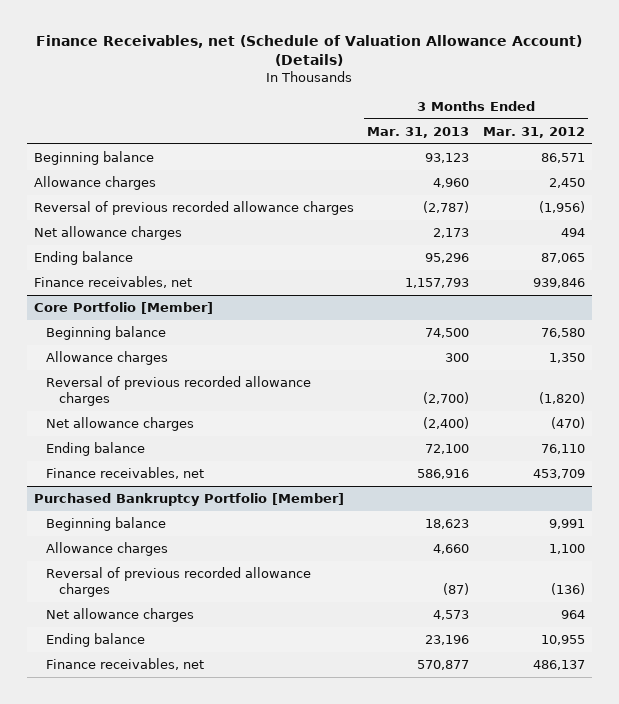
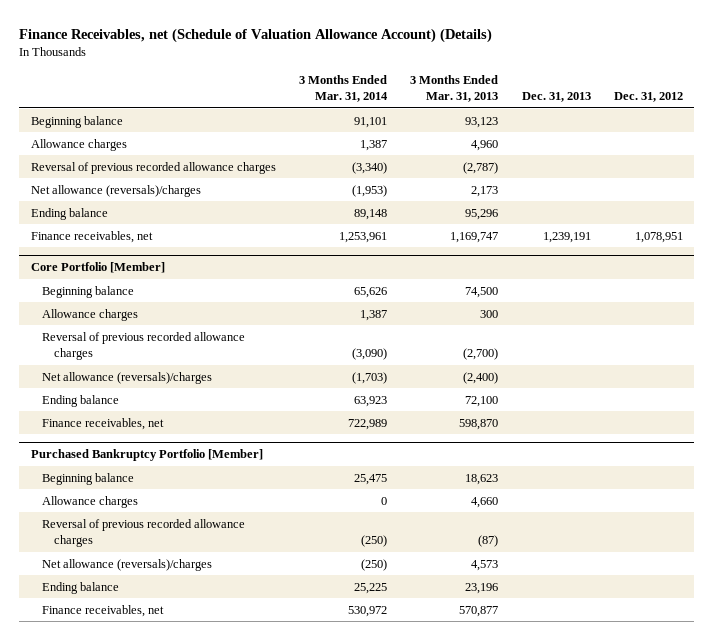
- | 3 Months Ended Mar. 31, 2013 | 3 Months Ended Mar. 31, 2012
+ | 3 Months Ended Mar. 31, 2014 | 3 Months Ended Mar. 31, 2013 | Dec. 31, 2013 | Dec. 31, 2012
- Net allowance charges | 2,173 | 494
+ Net allowance (reversals)/charges | (1,953) | 2,173 | |
- Finance receivables, net | 1,157,793 | 939,846
+ Finance receivables, net | 1,253,961 | 1,169,747 | 1,239,191 | 1,078,951
@ Core Portfolio [Member]
- Net allowance charges | (2,400) | (470)
+ Net allowance (reversals)/charges | (1,703) | (2,400) | |
- Finance receivables, net | 586,916 | 453,709
+ Finance receivables, net | 722,989 | 598,870 | |
@ Purchased Bankruptcy Portfolio [Member]
- Net allowance charges | 4,573 | 964
+ Net allowance (reversals)/charges | (250) | 4,573 | |

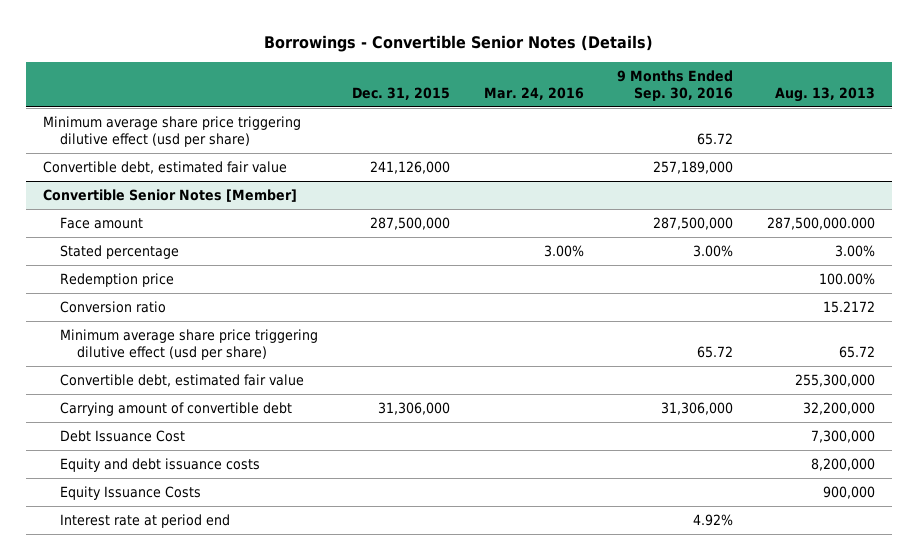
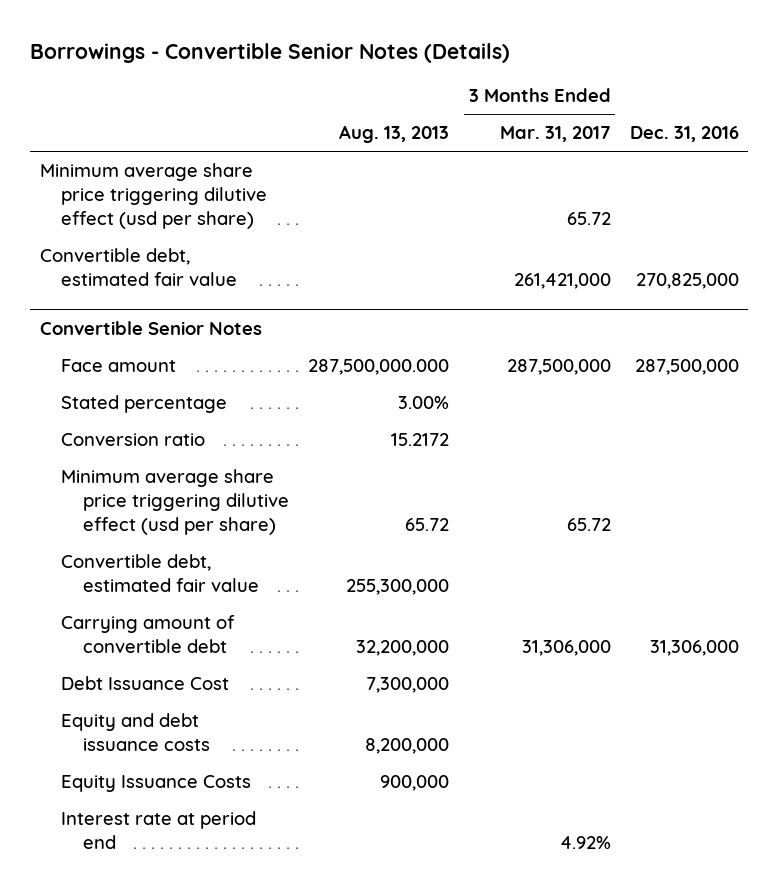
- | Dec. 31, 2015 | Mar. 24, 2016 | 9 Months Ended Sep. 30, 2016 | Aug. 13, 2013
+ | Aug. 13, 2013 | 3 Months Ended Mar. 31, 2017 | Dec. 31, 2016
- Convertible Senior Notes [Member]
+ Convertible Senior Notes
- Redemption price | | | | 100.00%

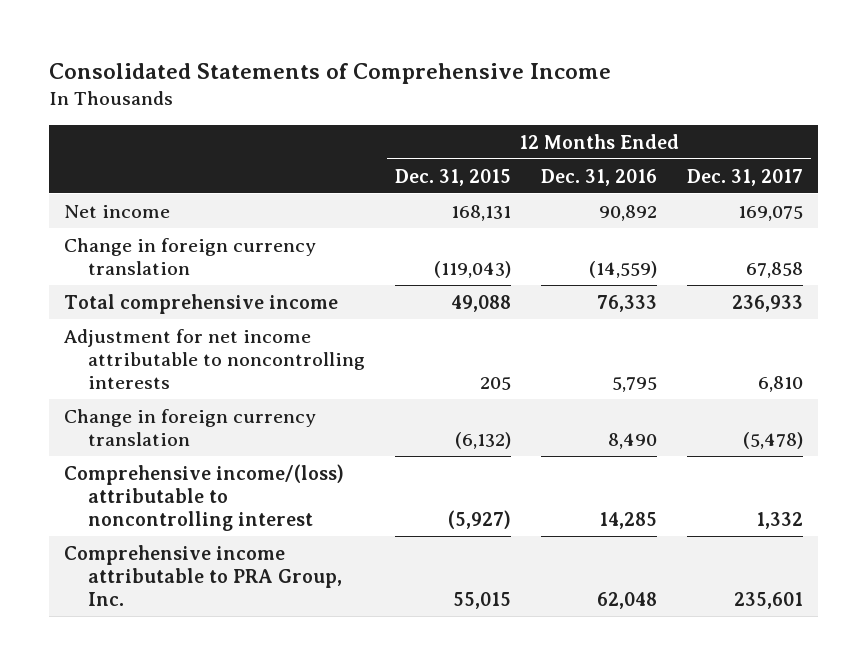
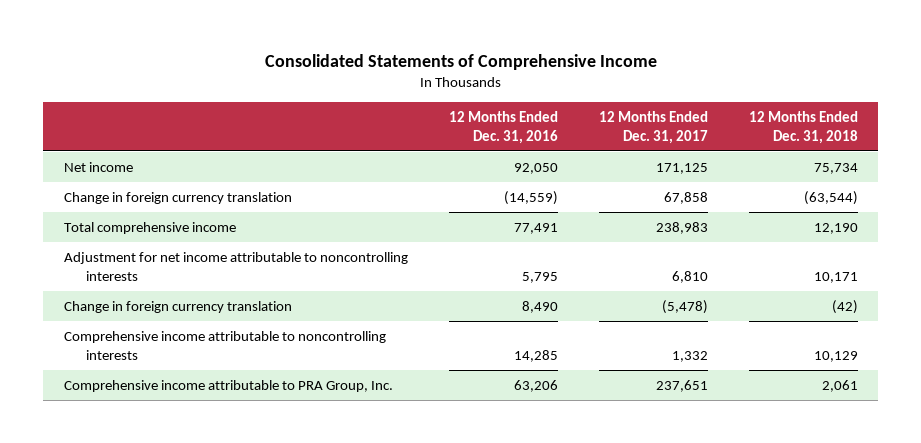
- | 12 Months Ended Dec. 31, 2015 | 12 Months Ended Dec. 31, 2016 | 12 Months Ended Dec. 31, 2017
+ | 12 Months Ended Dec. 31, 2016 | 12 Months Ended Dec. 31, 2017 | 12 Months Ended Dec. 31, 2018
- Net income | 168,131 | 90,892 | 169,075
+ Net income | 92,050 | 171,125 | 75,734
- Total comprehensive income | 49,088 | 76,333 | 236,933
+ Total comprehensive income | 77,491 | 238,983 | 12,190
- Comprehensive income/(loss) attributable to noncontrolling interest | (5,927) | 14,285 | 1,332
- Comprehensive income attributable to PRA Group, Inc. | 55,015 | 62,048 | 235,601
+ Comprehensive income attributable to noncontrolling interests | 14,285 | 1,332 | 10,129
+ Comprehensive income attributable to PRA Group, Inc. | 63,206 | 237,651 | 2,061

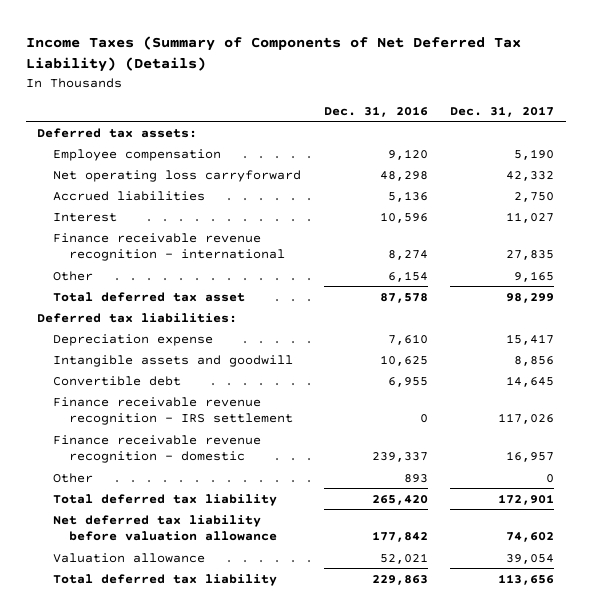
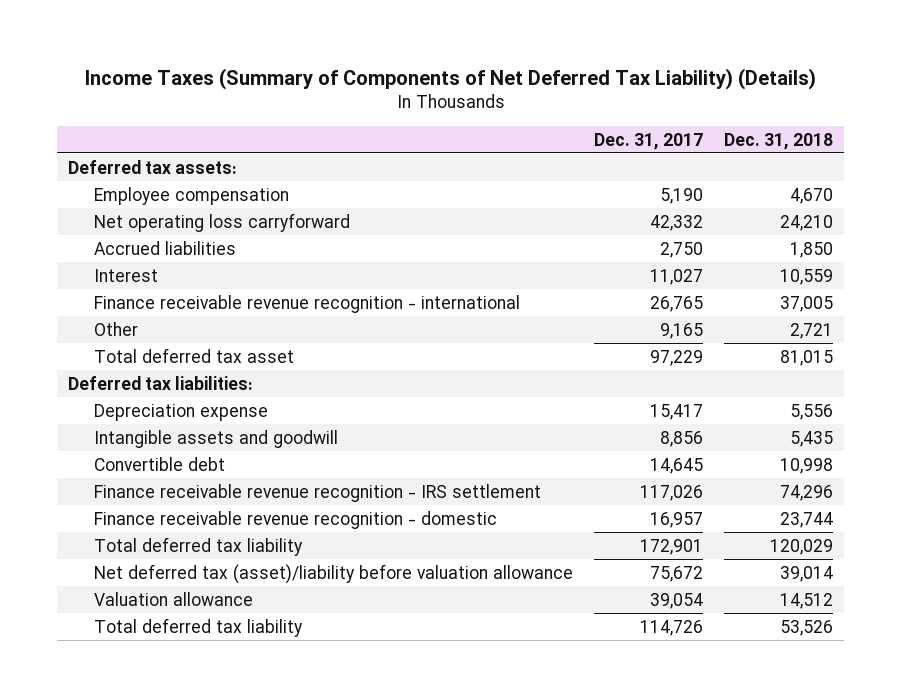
- | Dec. 31, 2016 | Dec. 31, 2017
+ | Dec. 31, 2017 | Dec. 31, 2018
- Finance receivable revenue recognition - international | 8,274 | 27,835
+ Finance receivable revenue recognition - international | 26,765 | 37,005
- Total deferred tax asset | 87,578 | 98,299
+ Total deferred tax asset | 97,229 | 81,015
- Other | 893 | 0
- Net deferred tax liability before valuation allowance | 177,842 | 74,602
+ Net deferred tax (asset)/liability before valuation allowance | 75,672 | 39,014
- Total deferred tax liability | 229,863 | 113,656
+ Total deferred tax liability | 114,726 | 53,526

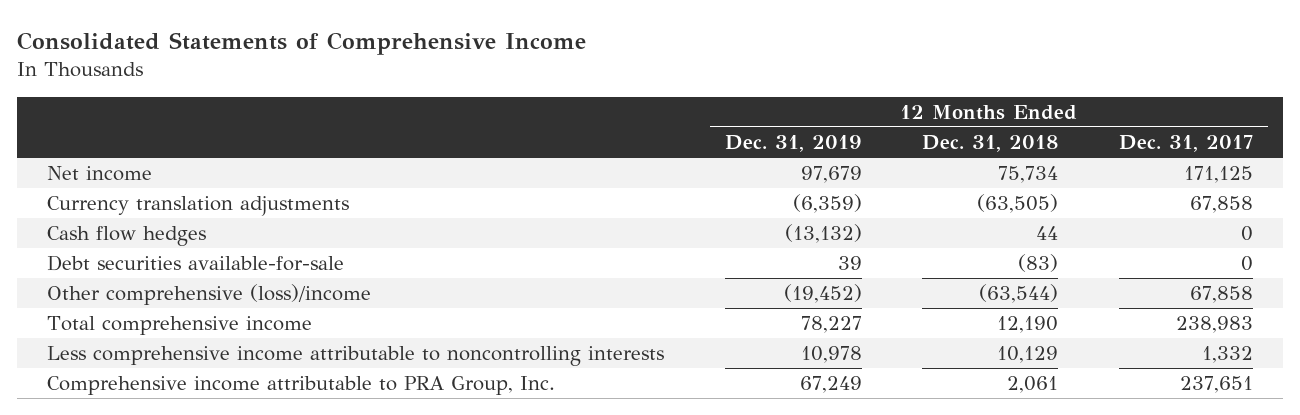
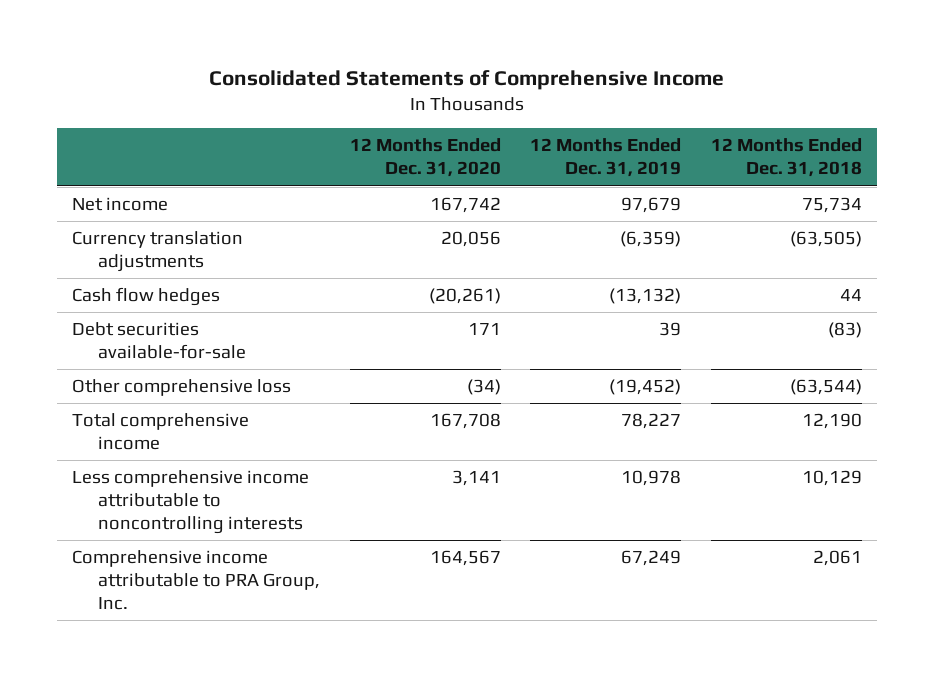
- | 12 Months Ended Dec. 31, 2019 | 12 Months Ended Dec. 31, 2018 | 12 Months Ended Dec. 31, 2017
+ | 12 Months Ended Dec. 31, 2020 | 12 Months Ended Dec. 31, 2019 | 12 Months Ended Dec. 31, 2018
- Other comprehensive (loss)/income | (19,452) | (63,544) | 67,858
+ Other comprehensive loss | (34) | (19,452) | (63,544)

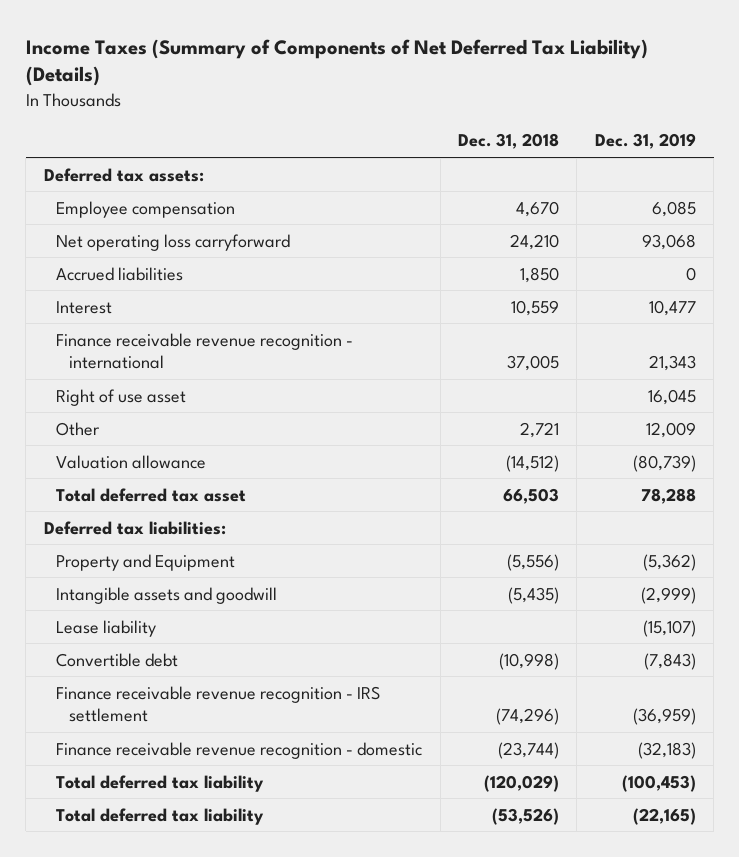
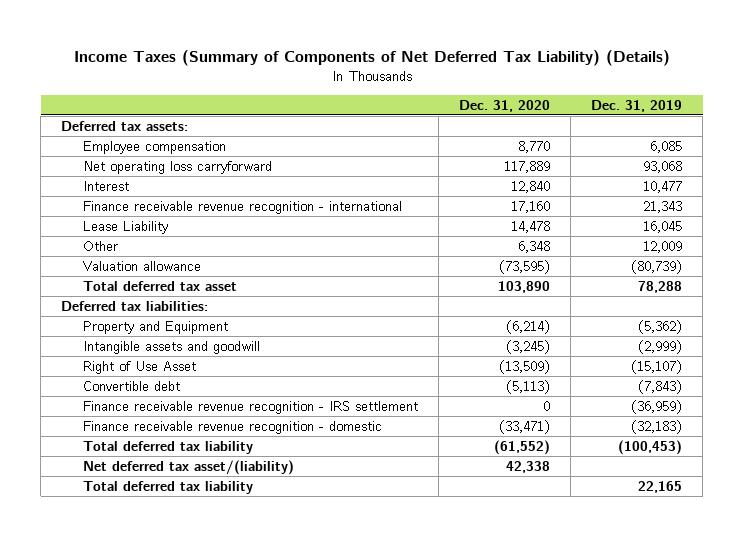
- | Dec. 31, 2018 | Dec. 31, 2019
+ | Dec. 31, 2020 | Dec. 31, 2019
- Accrued liabilities | 1,850 | 0
- Right of use asset | | 16,045
+ Lease Liability | 14,478 | 16,045
- Lease liability | | (15,107)
+ Right of Use Asset | (13,509) | (15,107)
- Total deferred tax liability | (53,526) | (22,165)
+ Net deferred tax asset/(liability) | 42,338 |
+ Total deferred tax liability | | 22,165

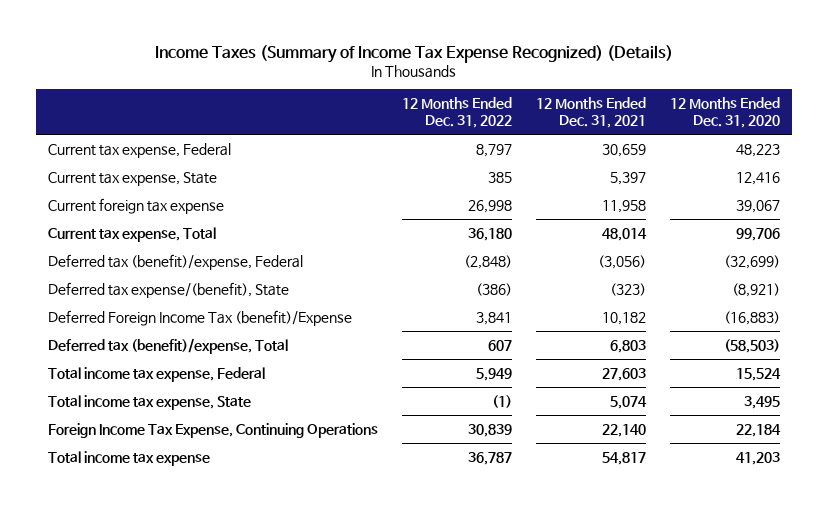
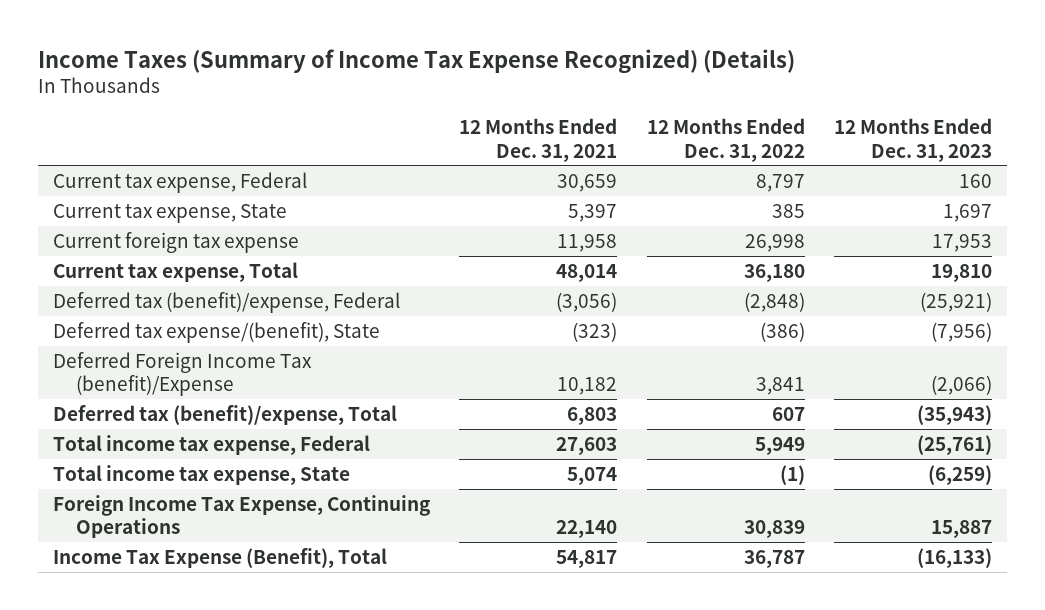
- | 12 Months Ended Dec. 31, 2022 | 12 Months Ended Dec. 31, 2021 | 12 Months Ended Dec. 31, 2020
+ | 12 Months Ended Dec. 31, 2021 | 12 Months Ended Dec. 31, 2022 | 12 Months Ended Dec. 31, 2023
- Total income tax expense | 36,787 | 54,817 | 41,203
+ Income Tax Expense (Benefit), Total | 54,817 | 36,787 | (16,133)

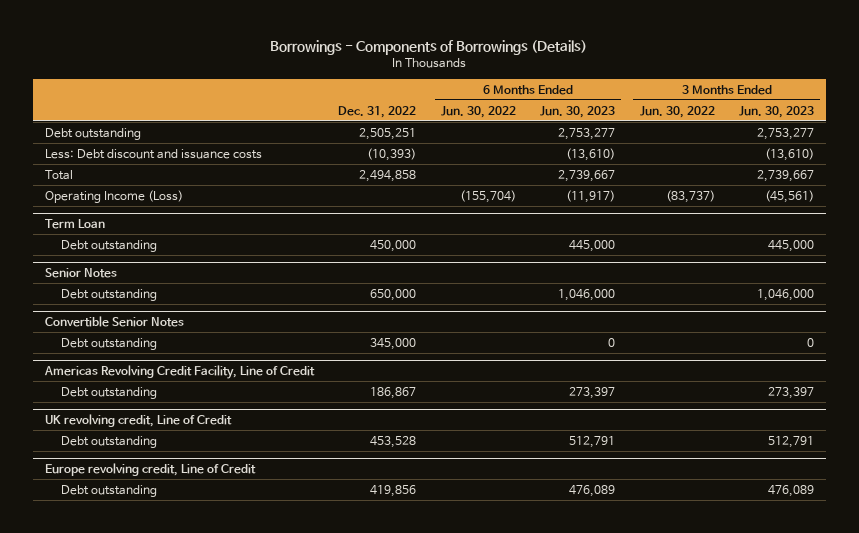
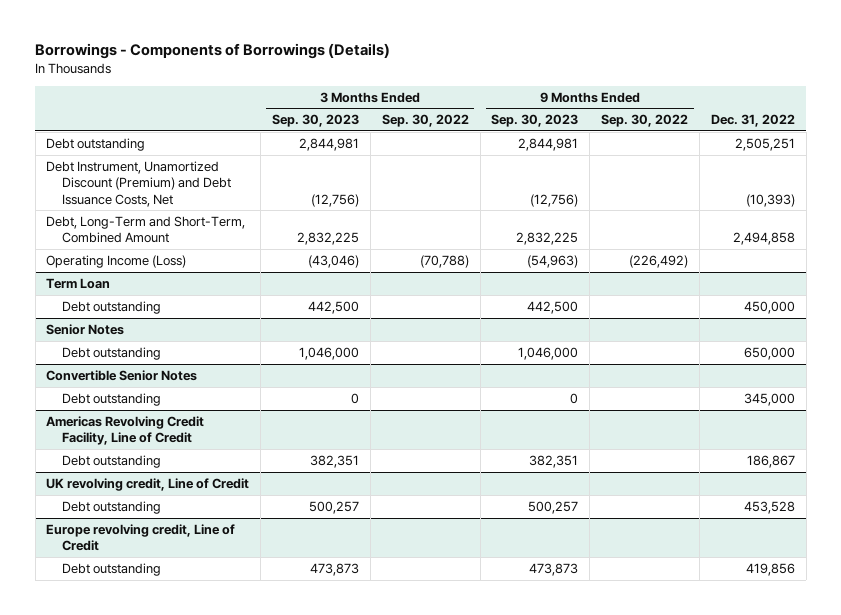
- | Dec. 31, 2022 | 6 Months Ended Jun. 30, 2022 | 6 Months Ended Jun. 30, 2023 | 3 Months Ended Jun. 30, 2022 | 3 Months Ended Jun. 30, 2023
+ | 3 Months Ended Sep. 30, 2023 | 3 Months Ended Sep. 30, 2022 | 9 Months Ended Sep. 30, 2023 | 9 Months Ended Sep. 30, 2022 | Dec. 31, 2022
- Less: Debt discount and issuance costs | (10,393) | | (13,610) | | (13,610)
- Total | 2,494,858 | | 2,739,667 | | 2,739,667
+ Debt Instrument, Unamortized Discount (Premium) and Debt Issuance Costs, Net | (12,756) | | (12,756) | | (10,393)
+ Debt, Long-Term and Short-Term, Combined Amount | 2,832,225 | | 2,832,225 | | 2,494,858

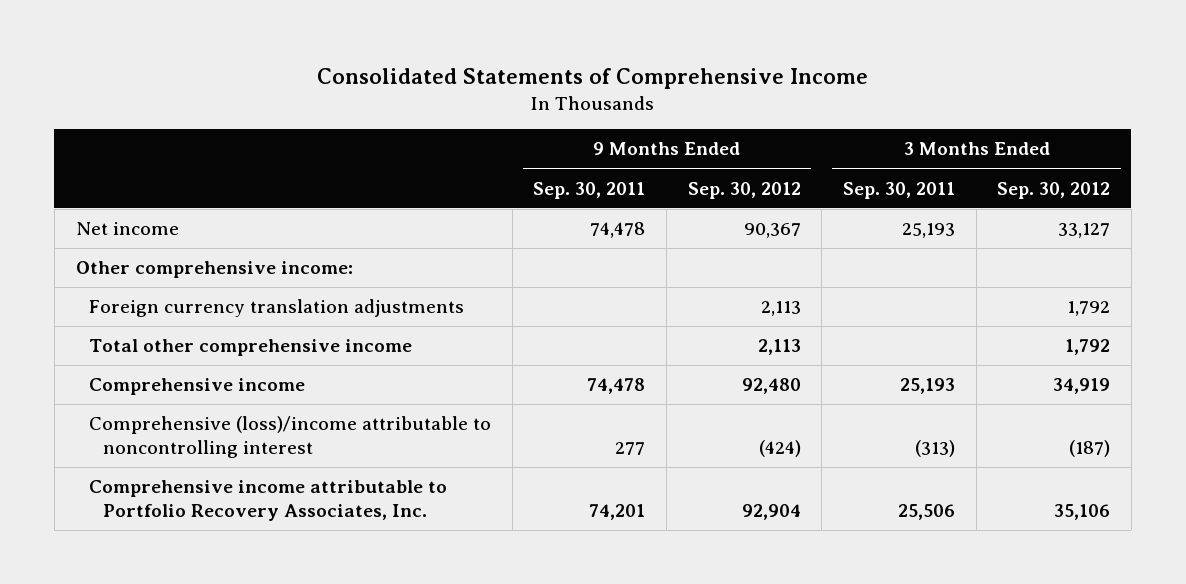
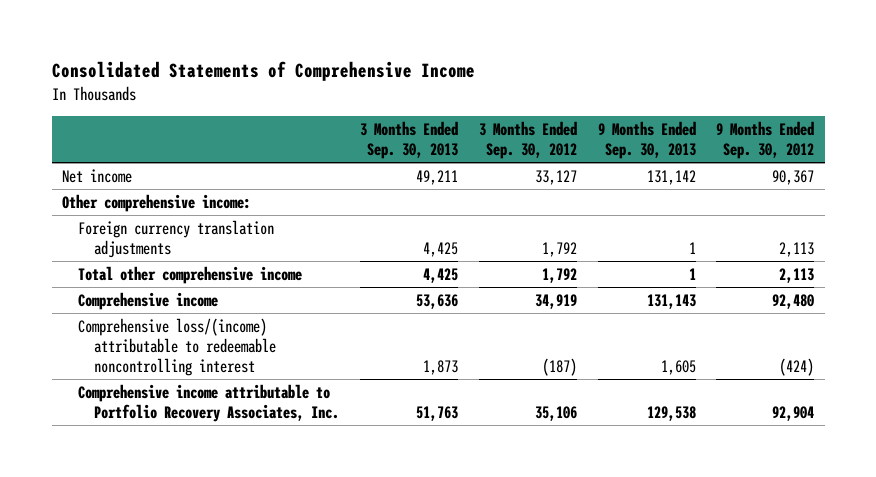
- | 9 Months Ended Sep. 30, 2011 | 9 Months Ended Sep. 30, 2012 | 3 Months Ended Sep. 30, 2011 | 3 Months Ended Sep. 30, 2012
+ | 3 Months Ended Sep. 30, 2013 | 3 Months Ended Sep. 30, 2012 | 9 Months Ended Sep. 30, 2013 | 9 Months Ended Sep. 30, 2012
- Comprehensive (loss)/income attributable to noncontrolling interest | 277 | (424) | (313) | (187)
+ Comprehensive loss/(income) attributable to redeemable noncontrolling interest | 1,873 | (187) | 1,605 | (424)

